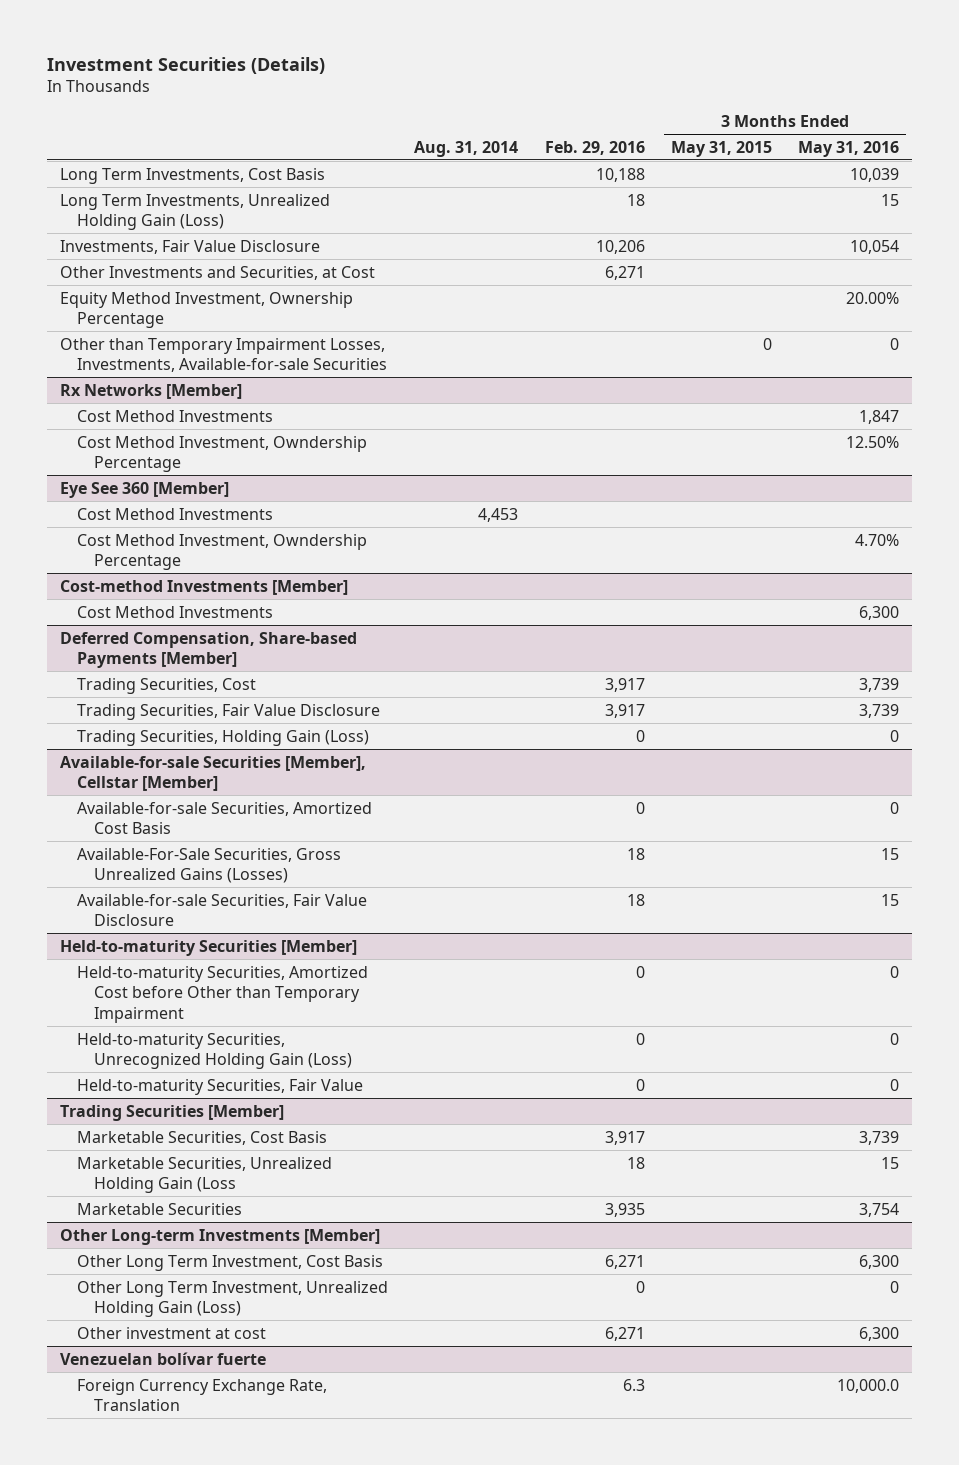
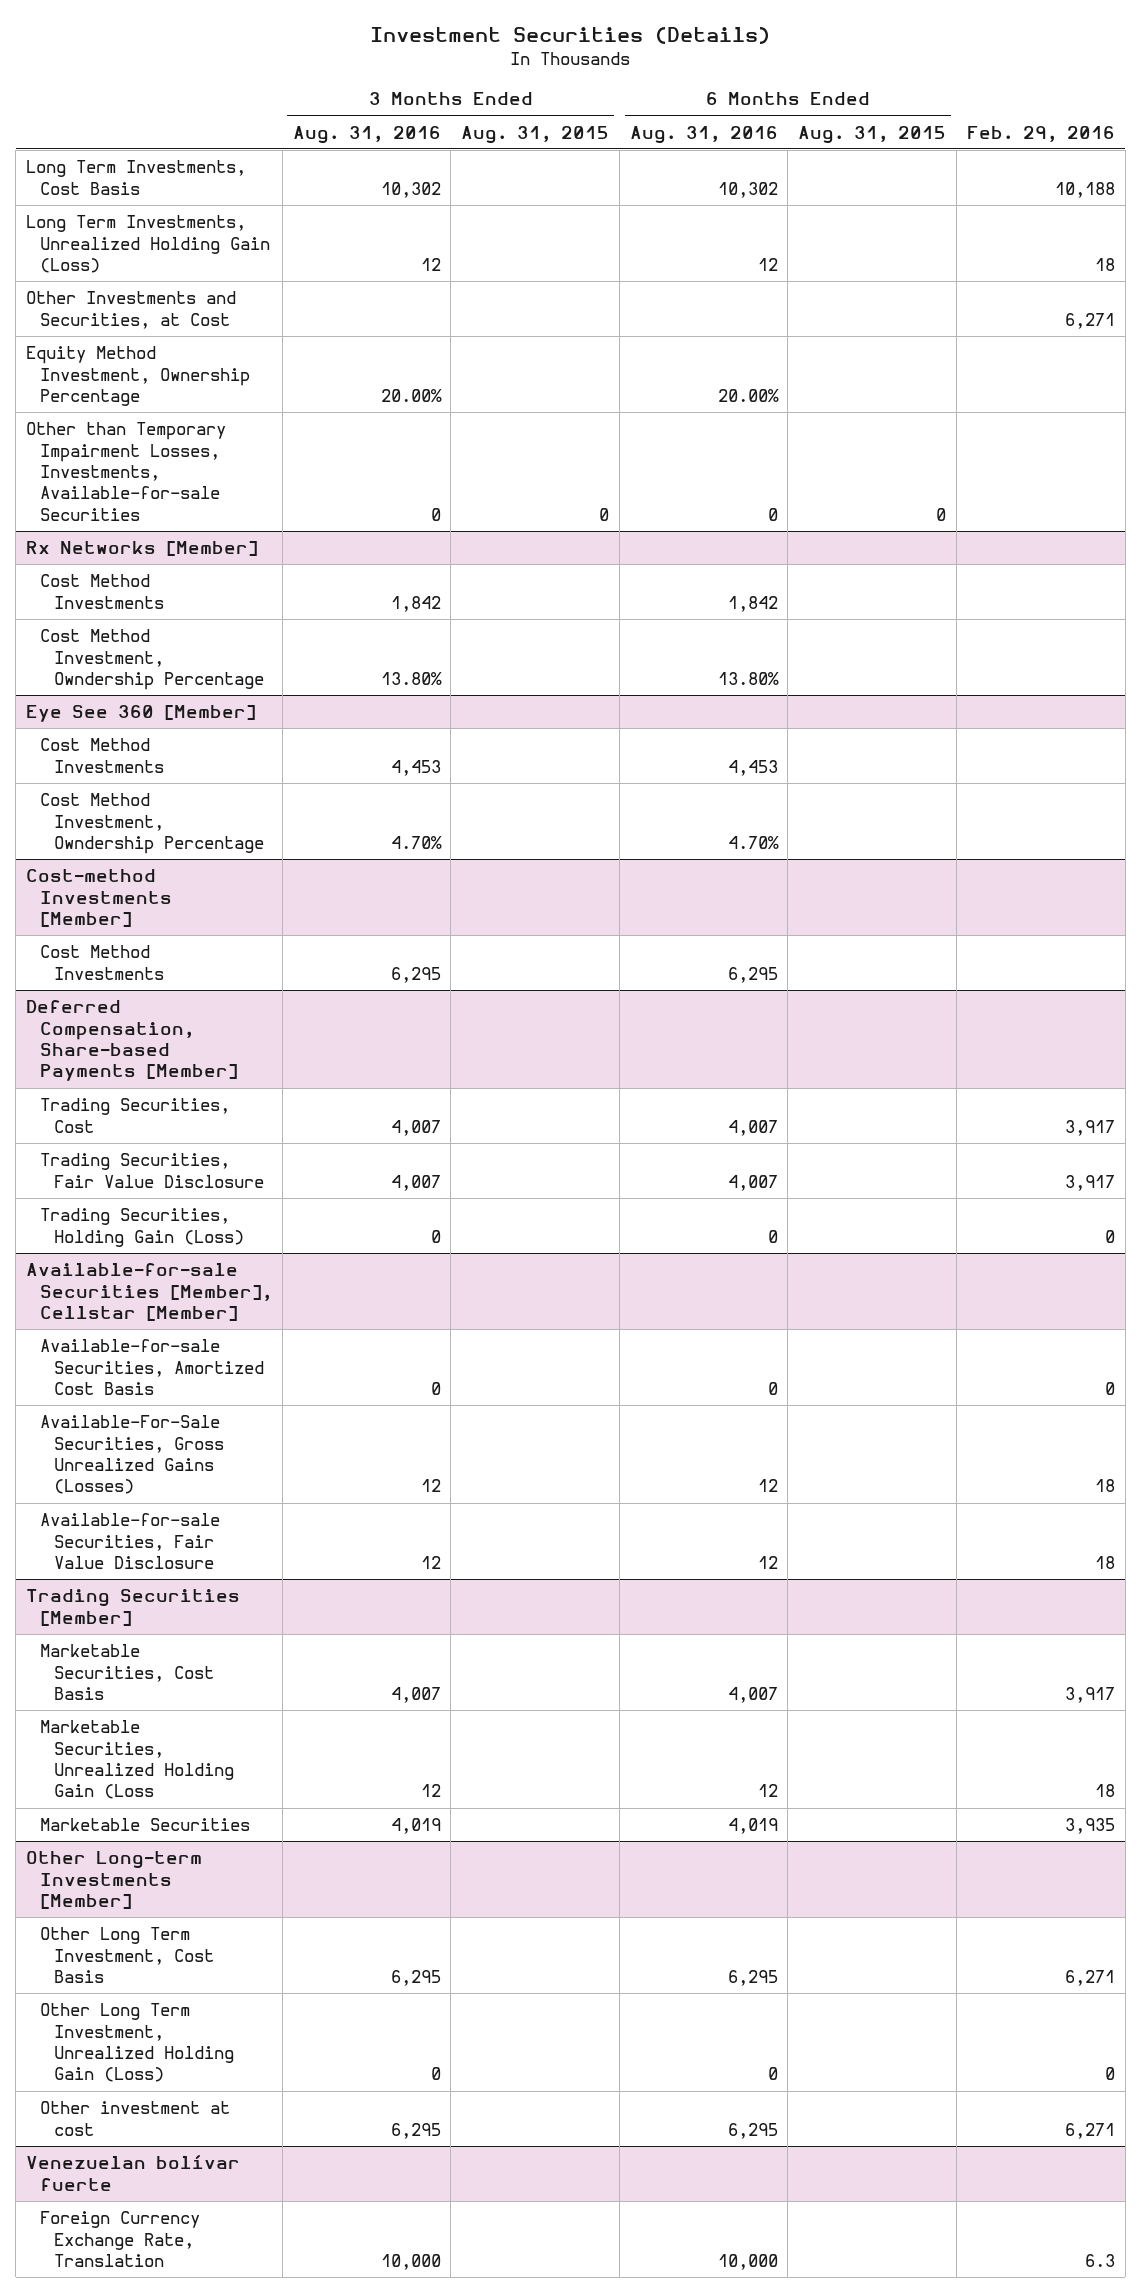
- | Aug. 31, 2014 | Feb. 29, 2016 | 3 Months Ended May 31, 2015 | 3 Months Ended May 31, 2016
+ | 3 Months Ended Aug. 31, 2016 | 3 Months Ended Aug. 31, 2015 | 6 Months Ended Aug. 31, 2016 | 6 Months Ended Aug. 31, 2015 | Feb. 29, 2016
- Investments, Fair Value Disclosure | | 10,206 | | 10,054
- Held-to-maturity Securities [Member]
- Held-to-maturity Securities, Amortized Cost before Other than Temporary Impairment | | 0 | | 0
- Held-to-maturity Securities, Unrecognized Holding Gain (Loss) | | 0 | | 0
- Held-to-maturity Securities, Fair Value | | 0 | | 0

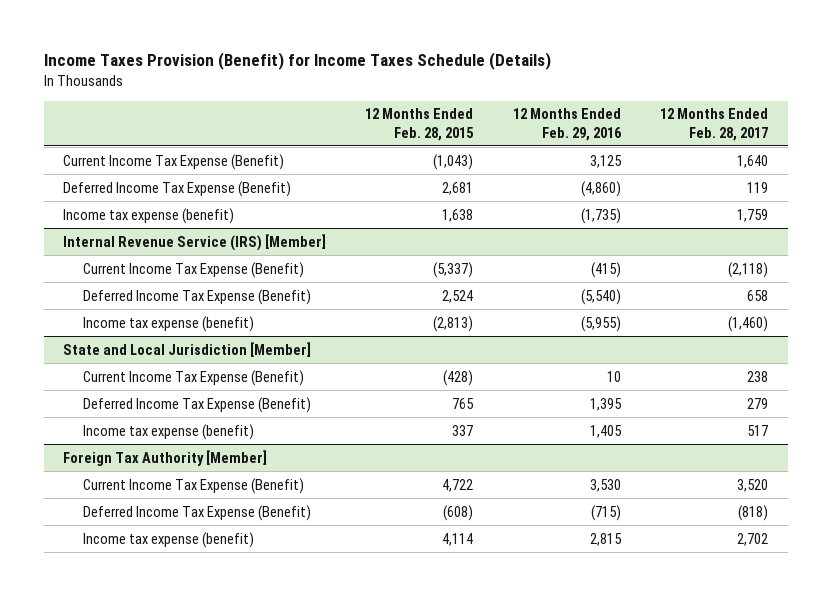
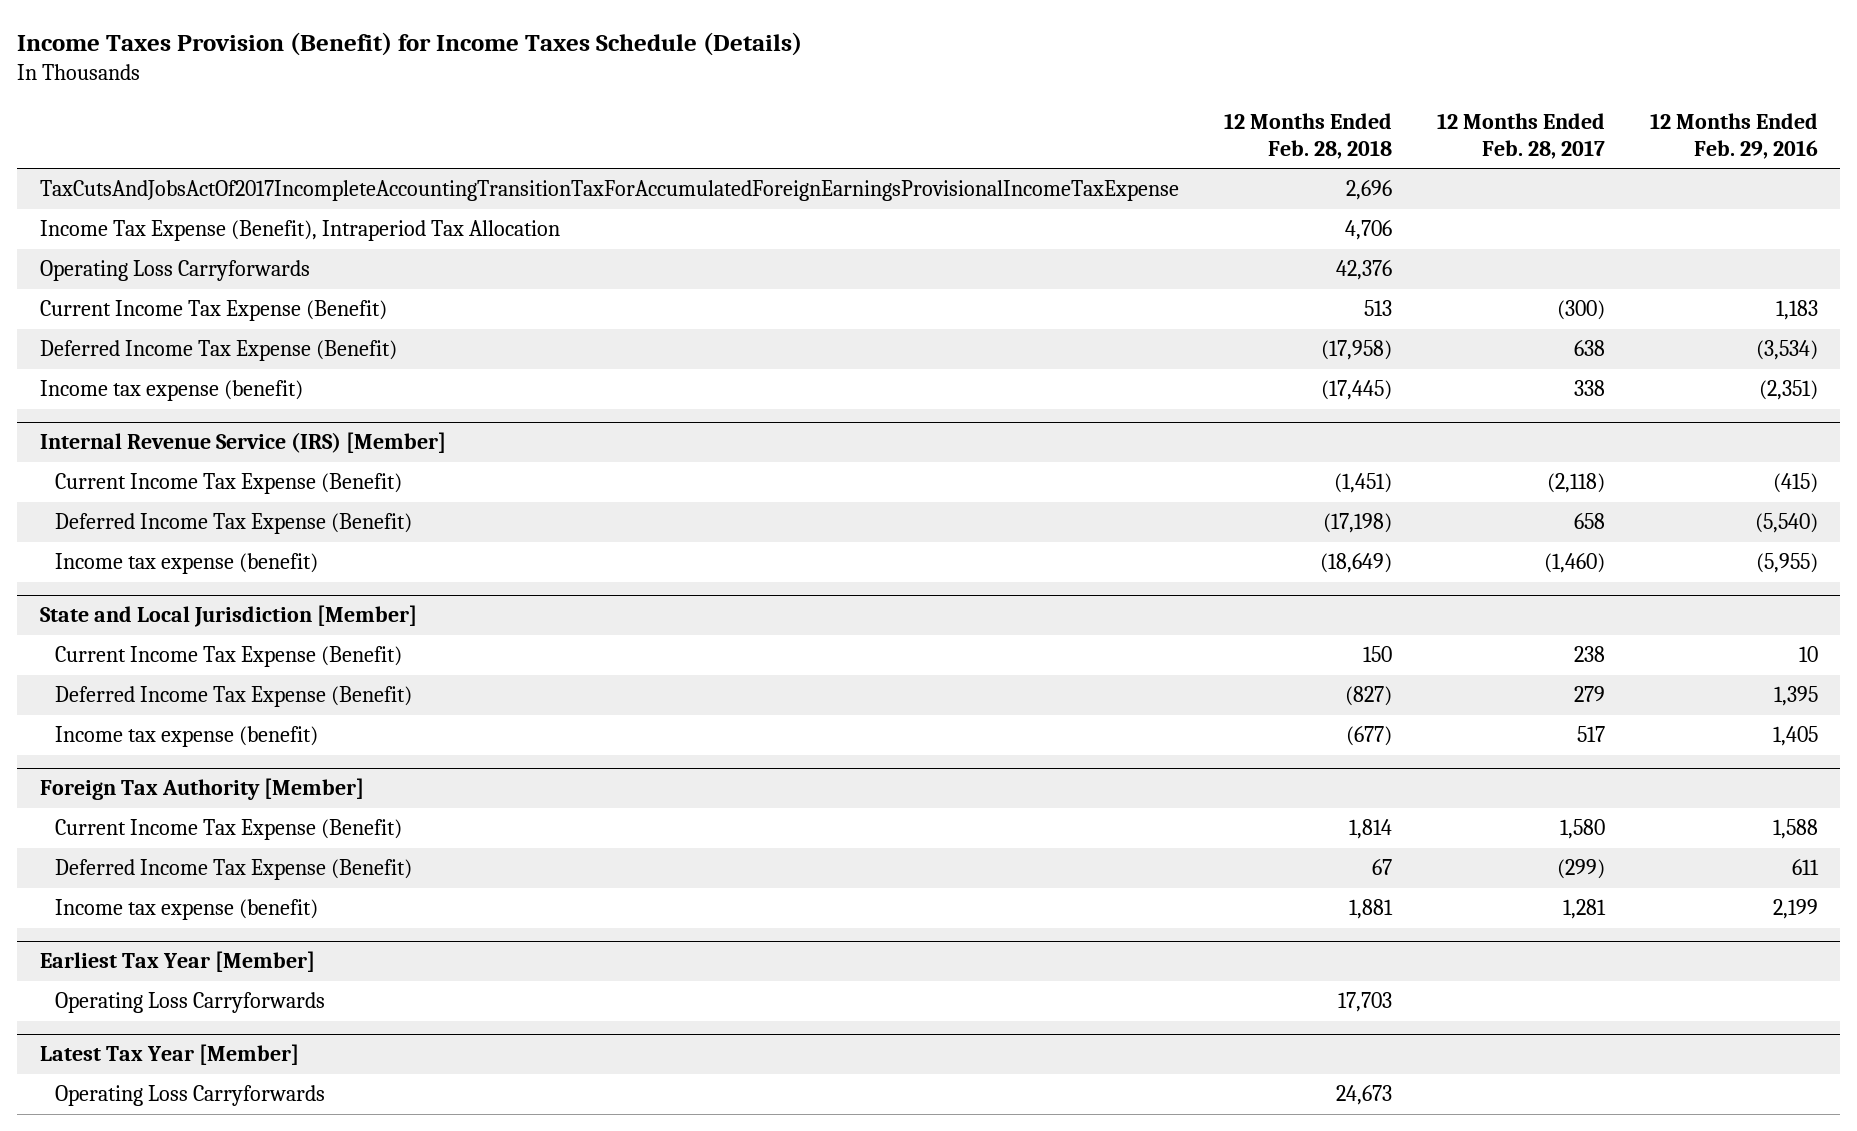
- | 12 Months Ended Feb. 28, 2015 | 12 Months Ended Feb. 29, 2016 | 12 Months Ended Feb. 28, 2017
+ | 12 Months Ended Feb. 28, 2018 | 12 Months Ended Feb. 28, 2017 | 12 Months Ended Feb. 29, 2016
- Current Income Tax Expense (Benefit) | (1,043) | 3,125 | 1,640
- Deferred Income Tax Expense (Benefit) | 2,681 | (4,860) | 119
- Income tax expense (benefit) | 1,638 | (1,735) | 1,759
+ TaxCutsAndJobsActOf2017IncompleteAccountingTransitionTaxForAccumulatedForeignEarningsProvisionalIncomeTaxExpense | 2,696 | |
+ Income Tax Expense (Benefit), Intraperiod Tax Allocation | 4,706 | |
+ Operating Loss Carryforwards | 42,376 | |
+ Current Income Tax Expense (Benefit) | 513 | (300) | 1,183
+ Deferred Income Tax Expense (Benefit) | (17,958) | 638 | (3,534)
+ Income tax expense (benefit) | (17,445) | 338 | (2,351)
@ Foreign Tax Authority [Member]
- Current Income Tax Expense (Benefit) | 4,722 | 3,530 | 3,520
- Deferred Income Tax Expense (Benefit) | (608) | (715) | (818)
- Income tax expense (benefit) | 4,114 | 2,815 | 2,702
+ Current Income Tax Expense (Benefit) | 1,814 | 1,580 | 1,588
+ Deferred Income Tax Expense (Benefit) | 67 | (299) | 611
+ Income tax expense (benefit) | 1,881 | 1,281 | 2,199
+ Earliest Tax Year [Member]
+ Operating Loss Carryforwards | 17,703 | |
+ Latest Tax Year [Member]
+ Operating Loss Carryforwards | 24,673 | |

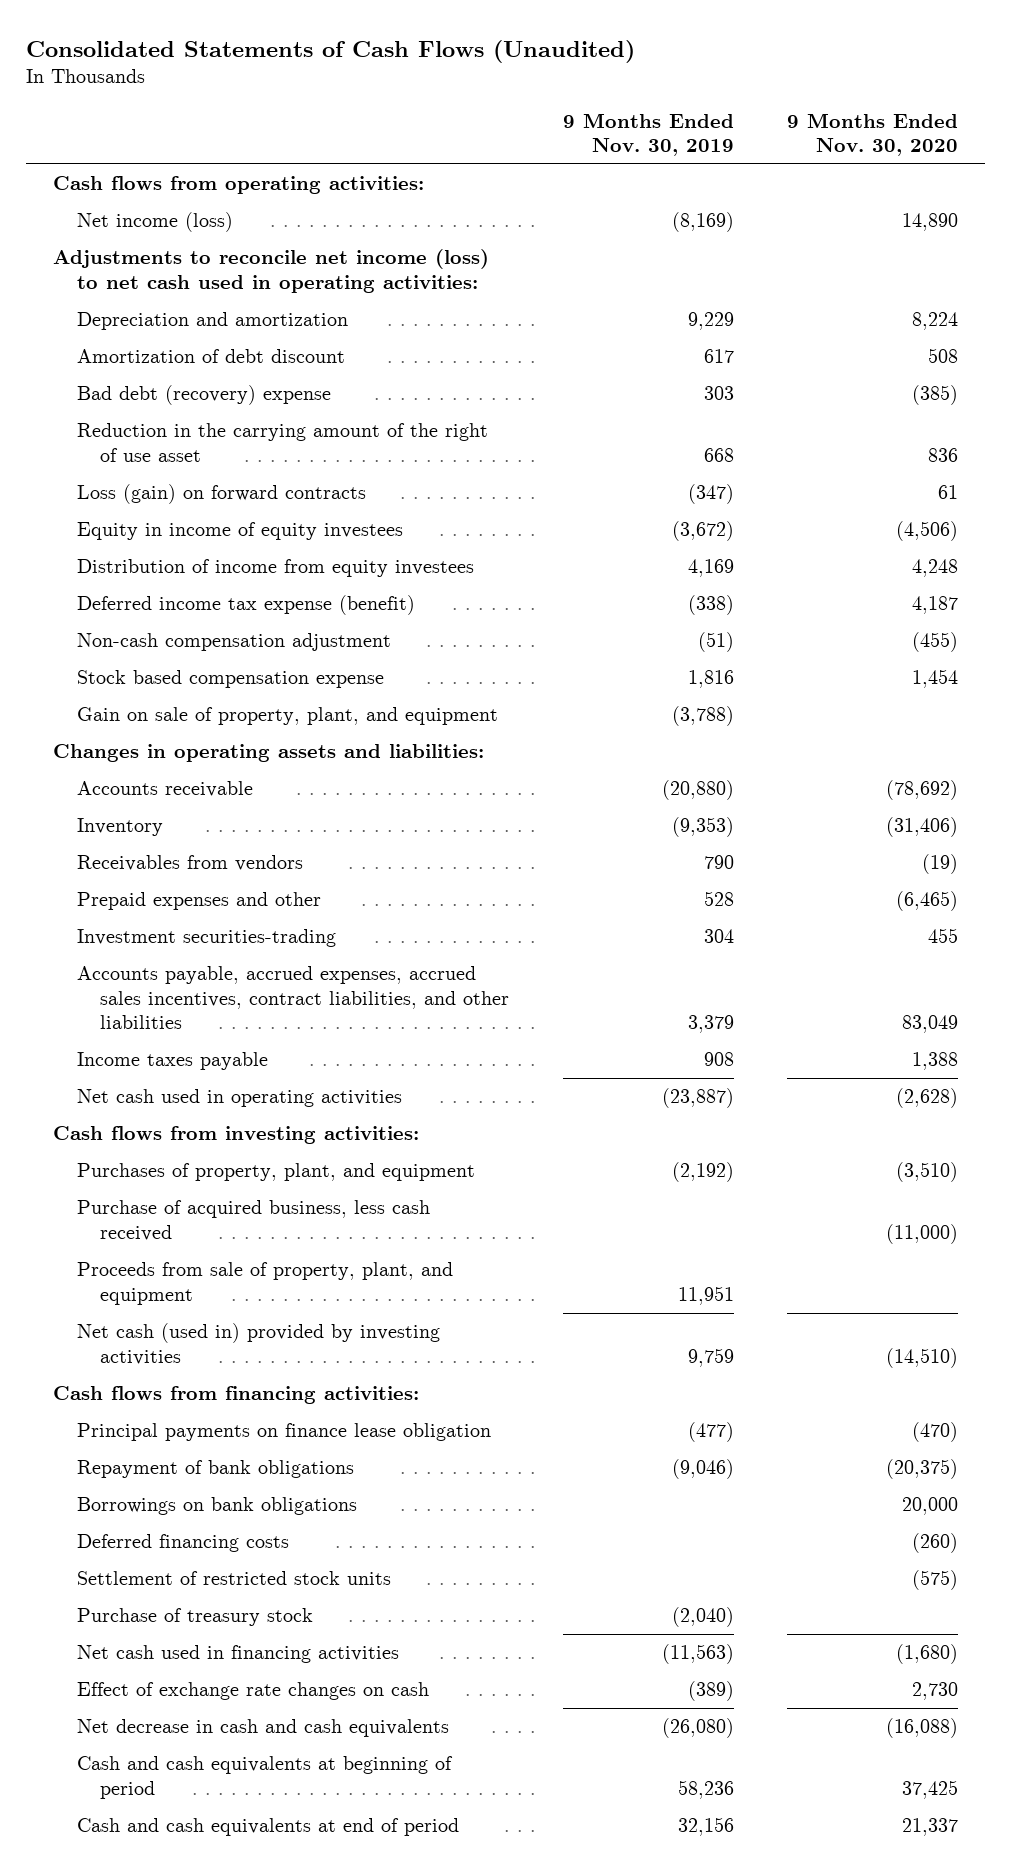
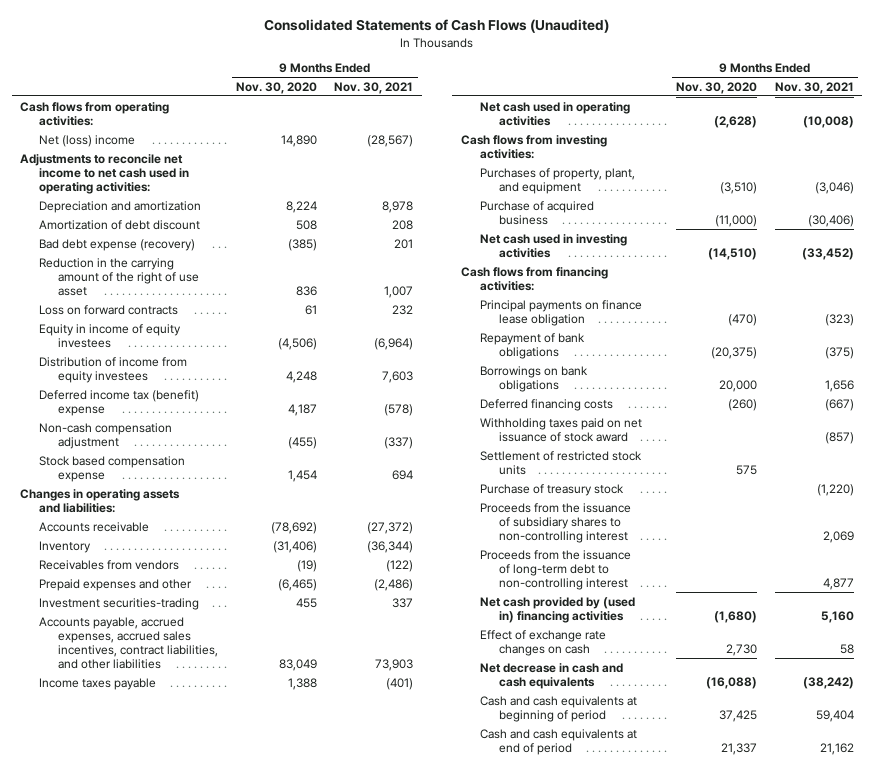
- | 9 Months Ended Nov. 30, 2019 | 9 Months Ended Nov. 30, 2020
+ | 9 Months Ended Nov. 30, 2020 | 9 Months Ended Nov. 30, 2021
- Net income (loss) | (8,169) | 14,890
- Adjustments to reconcile net income (loss) to net cash used in operating activities:
+ Net (loss) income | 14,890 | (28,567)
+ Adjustments to reconcile net income to net cash used in operating activities:
- Bad debt (recovery) expense | 303 | (385)
+ Bad debt expense (recovery) | (385) | 201
- Loss (gain) on forward contracts | (347) | 61
+ Loss on forward contracts | 61 | 232
- Deferred income tax expense (benefit) | (338) | 4,187
+ Deferred income tax (benefit) expense | 4,187 | (578)
- Gain on sale of property, plant, and equipment | (3,788) |
- Purchase of acquired business, less cash received | | (11,000)
- Proceeds from sale of property, plant, and equipment | 11,951 |
- Net cash (used in) provided by investing activities | 9,759 | (14,510)
+ Purchase of acquired business | (11,000) | (30,406)
+ Net cash used in investing activities | (14,510) | (33,452)
- Settlement of restricted stock units | | (575)
+ Withholding taxes paid on net issuance of stock award | | (857)
+ Settlement of restricted stock units | 575 |
- Net cash used in financing activities | (11,563) | (1,680)
+ Proceeds from the issuance of subsidiary shares to non-controlling interest | | 2,069
+ Proceeds from the issuance of long-term debt to non-controlling interest | | 4,877
+ Net cash provided by (used in) financing activities | (1,680) | 5,160

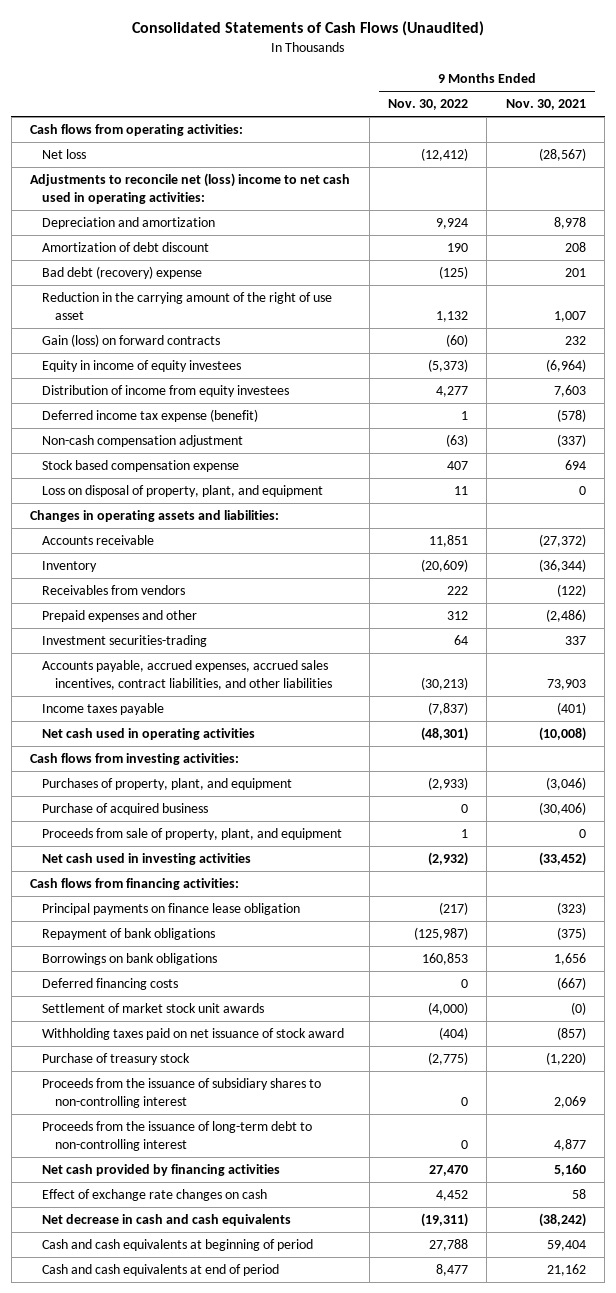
- | 9 Months Ended Nov. 30, 2020 | 9 Months Ended Nov. 30, 2021
+ | 9 Months Ended Nov. 30, 2022 | 9 Months Ended Nov. 30, 2021
- Net (loss) income | 14,890 | (28,567)
- Adjustments to reconcile net income to net cash used in operating activities:
+ Net loss | (12,412) | (28,567)
+ Adjustments to reconcile net (loss) income to net cash used in operating activities:
- Bad debt expense (recovery) | (385) | 201
+ Bad debt (recovery) expense | (125) | 201
- Loss on forward contracts | 61 | 232
+ Gain (loss) on forward contracts | (60) | 232
- Deferred income tax (benefit) expense | 4,187 | (578)
+ Deferred income tax expense (benefit) | 1 | (578)
+ Loss on disposal of property, plant, and equipment | 11 | 0
+ Proceeds from sale of property, plant, and equipment | 1 | 0
+ Settlement of market stock unit awards | (4,000) | (0)
- Settlement of restricted stock units | 575 |
- Net cash provided by (used in) financing activities | (1,680) | 5,160
+ Net cash provided by financing activities | 27,470 | 5,160

